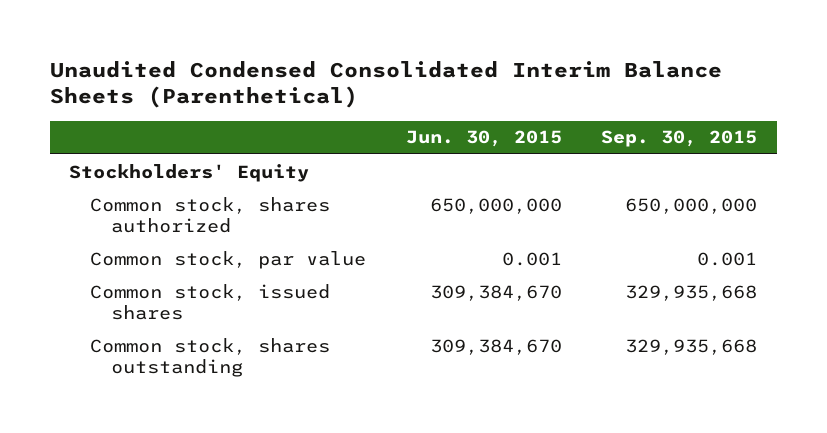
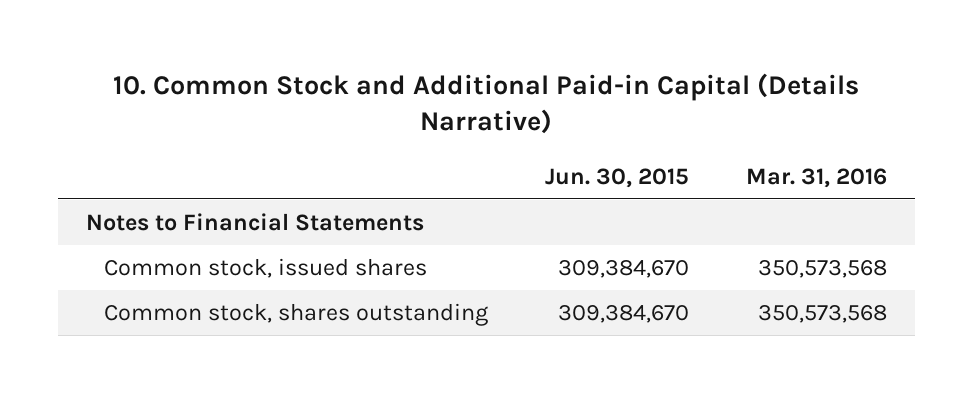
- Unaudited Condensed Consolidated Interim Balance Sheets (Parenthetical)
+ 10. Common Stock and Additional Paid-in Capital (Details Narrative)
- | Jun. 30, 2015 | Sep. 30, 2015
+ | Jun. 30, 2015 | Mar. 31, 2016
- Stockholders' Equity
- Common stock, shares authorized | 650,000,000 | 650,000,000
- Common stock, par value | 0.001 | 0.001
+ Notes to Financial Statements

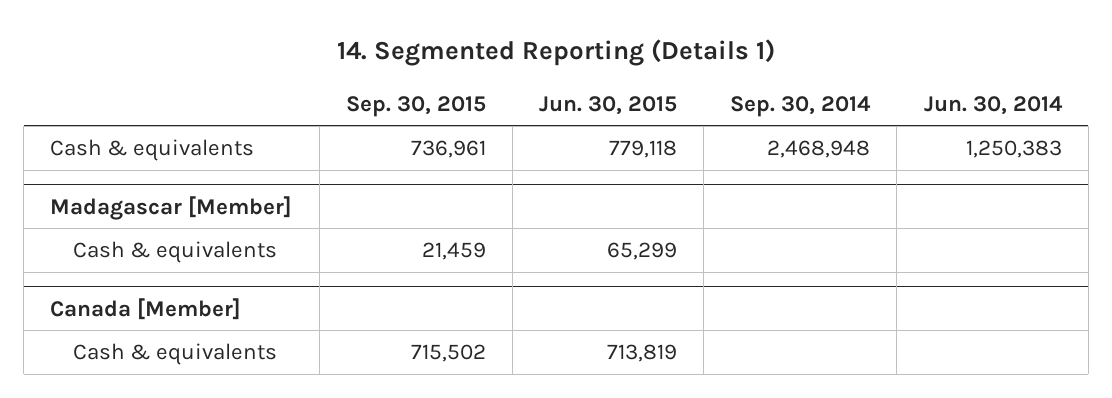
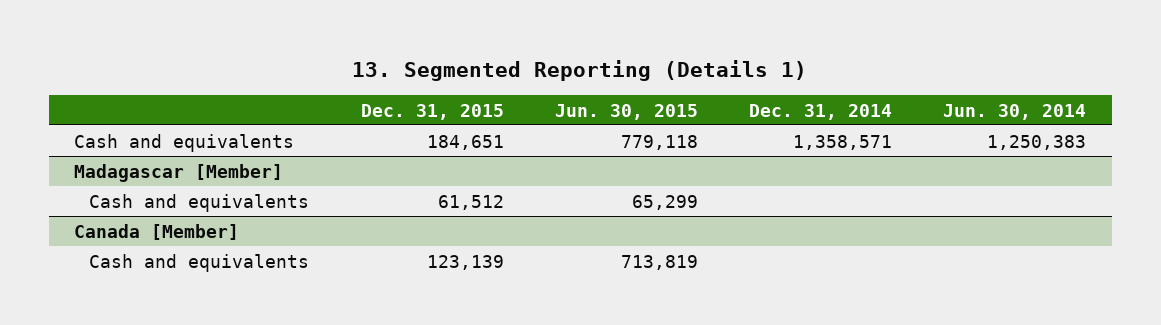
- 14. Segmented Reporting (Details 1)
+ 13. Segmented Reporting (Details 1)
- | Sep. 30, 2015 | Jun. 30, 2015 | Sep. 30, 2014 | Jun. 30, 2014
+ | Dec. 31, 2015 | Jun. 30, 2015 | Dec. 31, 2014 | Jun. 30, 2014
- Cash & equivalents | 736,961 | 779,118 | 2,468,948 | 1,250,383
+ Cash and equivalents | 184,651 | 779,118 | 1,358,571 | 1,250,383
@ Madagascar [Member]
- Cash & equivalents | 21,459 | 65,299 | |
+ Cash and equivalents | 61,512 | 65,299 | |
@ Canada [Member]
- Cash & equivalents | 715,502 | 713,819 | |
+ Cash and equivalents | 123,139 | 713,819 | |

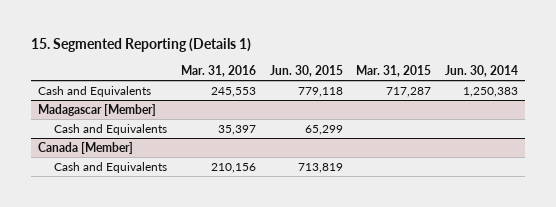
- 13. Segmented Reporting (Details 1)
+ 15. Segmented Reporting (Details 1)
- | Dec. 31, 2015 | Jun. 30, 2015 | Dec. 31, 2014 | Jun. 30, 2014
+ | Mar. 31, 2016 | Jun. 30, 2015 | Mar. 31, 2015 | Jun. 30, 2014
- Cash and equivalents | 184,651 | 779,118 | 1,358,571 | 1,250,383
+ Cash and Equivalents | 245,553 | 779,118 | 717,287 | 1,250,383
@ Madagascar [Member]
- Cash and equivalents | 61,512 | 65,299 | |
+ Cash and Equivalents | 35,397 | 65,299 | |
@ Canada [Member]
- Cash and equivalents | 123,139 | 713,819 | |
+ Cash and Equivalents | 210,156 | 713,819 | |

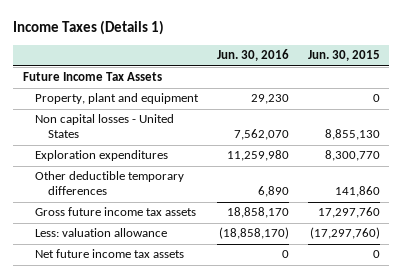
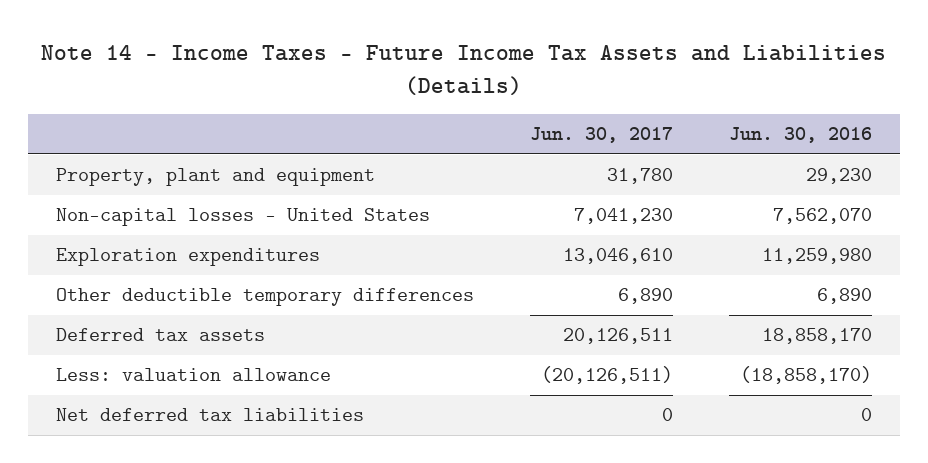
- Income Taxes (Details 1)
+ Note 14 - Income Taxes - Future Income Tax Assets and Liabilities (Details)
- | Jun. 30, 2016 | Jun. 30, 2015
+ | Jun. 30, 2017 | Jun. 30, 2016
- Future Income Tax Assets
- Non capital losses - United States | 7,562,070 | 8,855,130
+ Non-capital losses - United States | 7,041,230 | 7,562,070
- Gross future income tax assets | 18,858,170 | 17,297,760
+ Deferred tax assets | 20,126,511 | 18,858,170
- Net future income tax assets | 0 | 0
+ Net deferred tax liabilities | 0 | 0

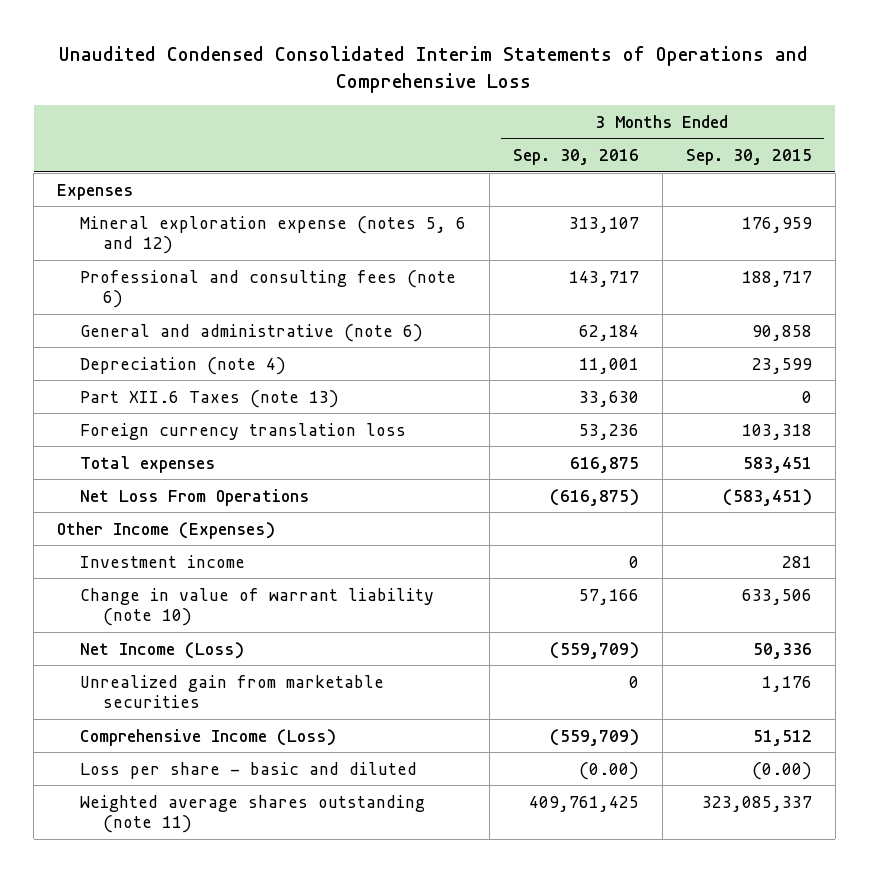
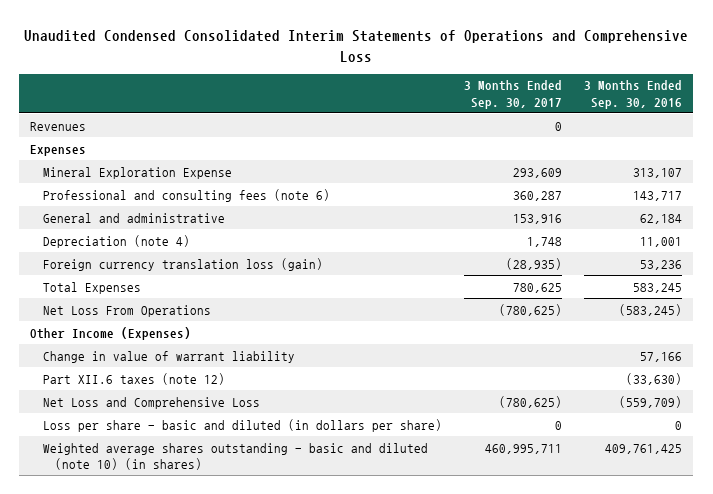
- | 3 Months Ended Sep. 30, 2016 | 3 Months Ended Sep. 30, 2015
+ | 3 Months Ended Sep. 30, 2017 | 3 Months Ended Sep. 30, 2016
+ Revenues | 0 |
- Mineral exploration expense (notes 5, 6 and 12) | 313,107 | 176,959
+ Mineral Exploration Expense | 293,609 | 313,107
- General and administrative (note 6) | 62,184 | 90,858
+ General and administrative | 153,916 | 62,184
- Part XII.6 Taxes (note 13) | 33,630 | 0
- Foreign currency translation loss | 53,236 | 103,318
- Total expenses | 616,875 | 583,451
- Net Loss From Operations | (616,875) | (583,451)
+ Foreign currency translation loss (gain) | (28,935) | 53,236
+ Total Expenses | 780,625 | 583,245
+ Net Loss From Operations | (780,625) | (583,245)
- Investment income | 0 | 281
- Change in value of warrant liability (note 10) | 57,166 | 633,506
- Net Income (Loss) | (559,709) | 50,336
- Unrealized gain from marketable securities | 0 | 1,176
- Comprehensive Income (Loss) | (559,709) | 51,512
- Loss per share - basic and diluted | (0.00) | (0.00)
- Weighted average shares outstanding (note 11) | 409,761,425 | 323,085,337
+ Change in value of warrant liability | | 57,166
+ Part XII.6 taxes (note 12) | | (33,630)
+ Net Loss and Comprehensive Loss | (780,625) | (559,709)
+ Loss per share - basic and diluted (in dollars per share) | 0 | 0
+ Weighted average shares outstanding - basic and diluted (note 10) (in shares) | 460,995,711 | 409,761,425

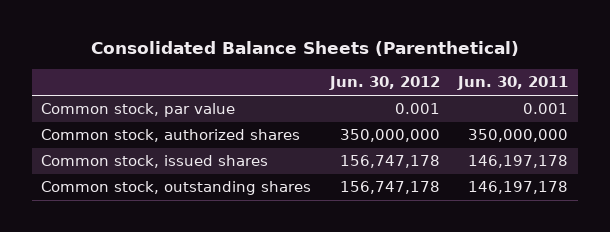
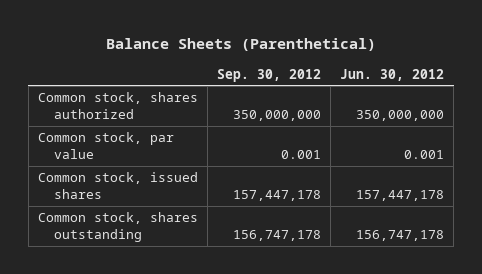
- Consolidated Balance Sheets (Parenthetical)
+ Balance Sheets (Parenthetical)
- | Jun. 30, 2012 | Jun. 30, 2011
+ | Sep. 30, 2012 | Jun. 30, 2012
+ Common stock, shares authorized | 350,000,000 | 350,000,000
- Common stock, authorized shares | 350,000,000 | 350,000,000
- Common stock, issued shares | 156,747,178 | 146,197,178
- Common stock, outstanding shares | 156,747,178 | 146,197,178
+ Common stock, issued shares | 157,447,178 | 157,447,178
+ Common stock, shares outstanding | 156,747,178 | 156,747,178

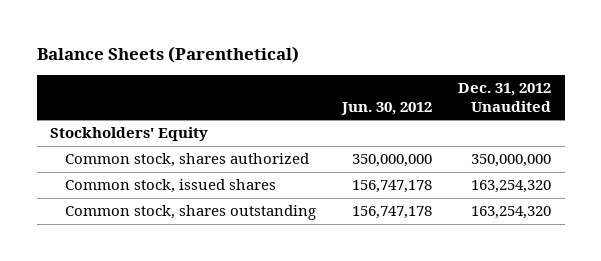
- | Sep. 30, 2012 | Jun. 30, 2012
+ | Jun. 30, 2012 | Dec. 31, 2012 Unaudited
+ Stockholders' Equity
- Common stock, par value | 0.001 | 0.001
- Common stock, issued shares | 157,447,178 | 157,447,178
+ Common stock, issued shares | 156,747,178 | 163,254,320

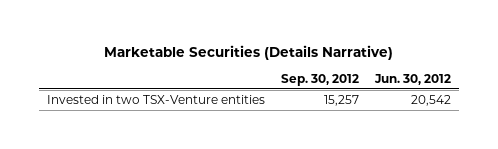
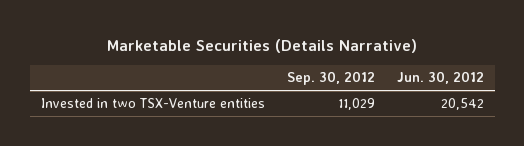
- Invested in two TSX-Venture entities | 15,257 | 20,542
+ Invested in two TSX-Venture entities | 11,029 | 20,542

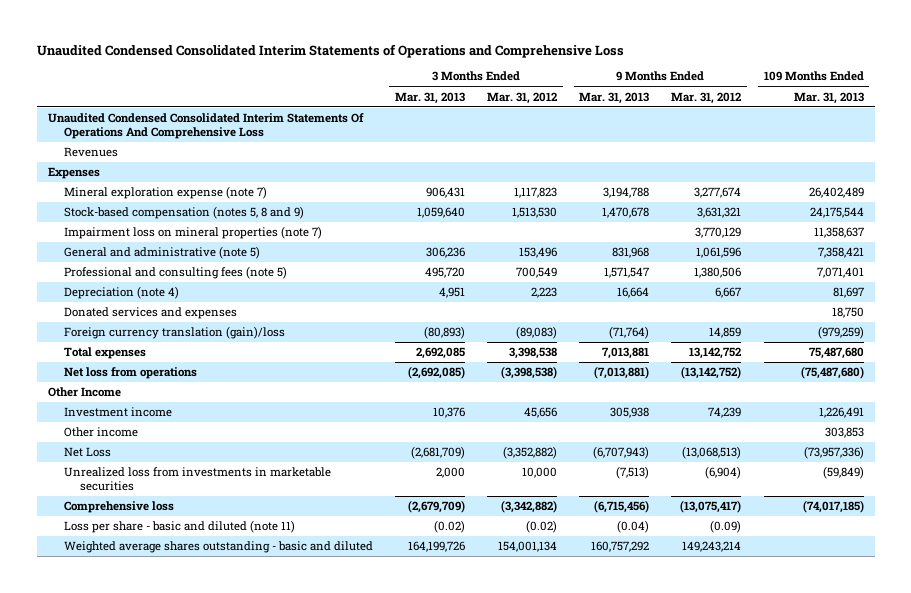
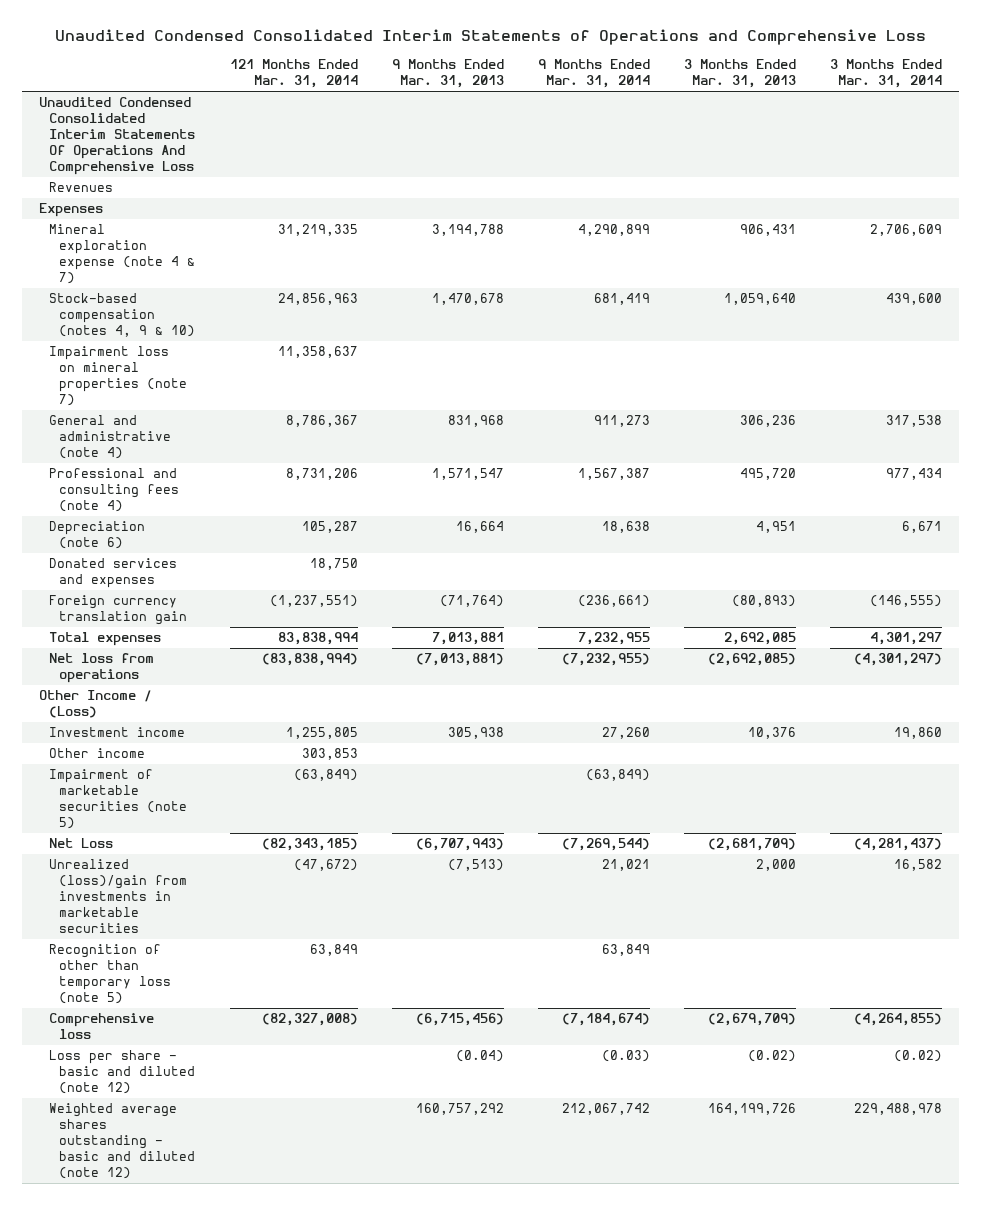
- | 3 Months Ended Mar. 31, 2013 | 3 Months Ended Mar. 31, 2012 | 9 Months Ended Mar. 31, 2013 | 9 Months Ended Mar. 31, 2012 | 109 Months Ended Mar. 31, 2013
+ | 121 Months Ended Mar. 31, 2014 | 9 Months Ended Mar. 31, 2013 | 9 Months Ended Mar. 31, 2014 | 3 Months Ended Mar. 31, 2013 | 3 Months Ended Mar. 31, 2014
- Mineral exploration expense (note 7) | 906,431 | 1,117,823 | 3,194,788 | 3,277,674 | 26,402,489
- Stock-based compensation (notes 5, 8 and 9) | 1,059,640 | 1,513,530 | 1,470,678 | 3,631,321 | 24,175,544
+ Mineral exploration expense (note 4 & 7) | 31,219,335 | 3,194,788 | 4,290,899 | 906,431 | 2,706,609
+ Stock-based compensation (notes 4, 9 & 10) | 24,856,963 | 1,470,678 | 681,419 | 1,059,640 | 439,600
- General and administrative (note 5) | 306,236 | 153,496 | 831,968 | 1,061,596 | 7,358,421
- Professional and consulting fees (note 5) | 495,720 | 700,549 | 1,571,547 | 1,380,506 | 7,071,401
- Depreciation (note 4) | 4,951 | 2,223 | 16,664 | 6,667 | 81,697
+ General and administrative (note 4) | 8,786,367 | 831,968 | 911,273 | 306,236 | 317,538
+ Professional and consulting fees (note 4) | 8,731,206 | 1,571,547 | 1,567,387 | 495,720 | 977,434
+ Depreciation (note 6) | 105,287 | 16,664 | 18,638 | 4,951 | 6,671
- Foreign currency translation (gain)/loss | (80,893) | (89,083) | (71,764) | 14,859 | (979,259)
+ Foreign currency translation gain | (1,237,551) | (71,764) | (236,661) | (80,893) | (146,555)
- Other Income
+ Other Income / (Loss)
+ Impairment of marketable securities (note 5) | (63,849) | | (63,849) | |
- Unrealized loss from investments in marketable securities | 2,000 | 10,000 | (7,513) | (6,904) | (59,849)
+ Unrealized (loss)/gain from investments in marketable securities | (47,672) | (7,513) | 21,021 | 2,000 | 16,582
+ Recognition of other than temporary loss (note 5) | 63,849 | | 63,849 | |
- Loss per share - basic and diluted (note 11) | (0.02) | (0.02) | (0.04) | (0.09) |
- Weighted average shares outstanding - basic and diluted | 164,199,726 | 154,001,134 | 160,757,292 | 149,243,214 |
+ Loss per share - basic and diluted (note 12) | | (0.04) | (0.03) | (0.02) | (0.02)
+ Weighted average shares outstanding - basic and diluted (note 12) | | 160,757,292 | 212,067,742 | 164,199,726 | 229,488,978

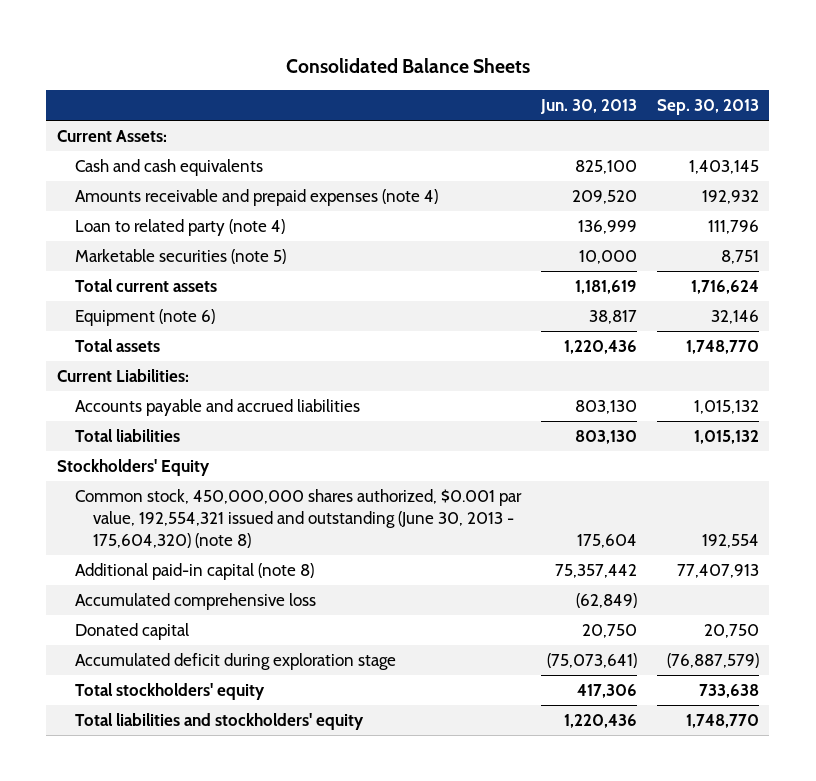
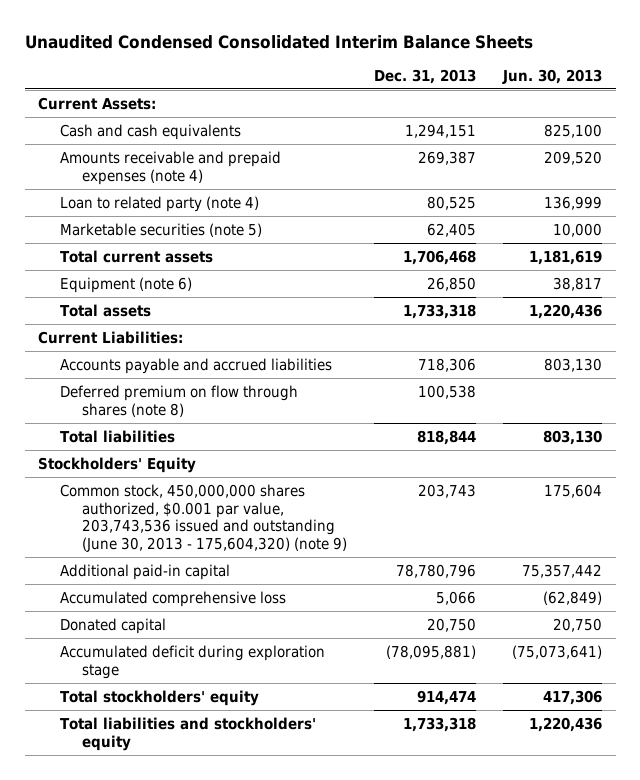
- Consolidated Balance Sheets
+ Unaudited Condensed Consolidated Interim Balance Sheets
- | Jun. 30, 2013 | Sep. 30, 2013
+ | Dec. 31, 2013 | Jun. 30, 2013
+ Deferred premium on flow through shares (note 8) | 100,538 |
- Common stock, 450,000,000 shares authorized, $0.001 par value, 192,554,321 issued and outstanding (June 30, 2013 - 175,604,320) (note 8) | 175,604 | 192,554
- Additional paid-in capital (note 8) | 75,357,442 | 77,407,913
+ Common stock, 450,000,000 shares authorized, $0.001 par value, 203,743,536 issued and outstanding (June 30, 2013 - 175,604,320) (note 9) | 203,743 | 175,604
+ Additional paid-in capital | 78,780,796 | 75,357,442

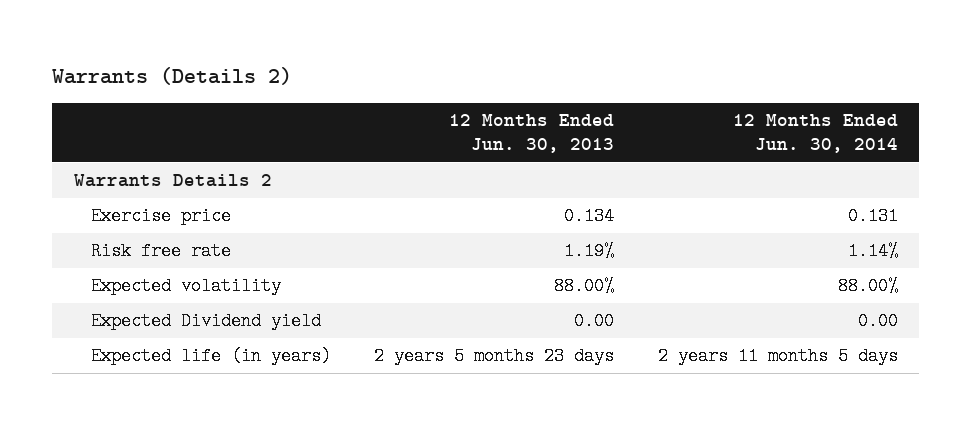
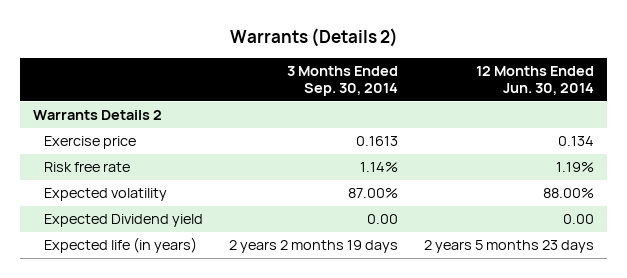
- | 12 Months Ended Jun. 30, 2013 | 12 Months Ended Jun. 30, 2014
+ | 3 Months Ended Sep. 30, 2014 | 12 Months Ended Jun. 30, 2014
- Exercise price | 0.134 | 0.131
- Risk free rate | 1.19% | 1.14%
+ Exercise price | 0.1613 | 0.134
+ Risk free rate | 1.14% | 1.19%
- Expected life (in years) | 2 years 5 months 23 days | 2 years 11 months 5 days
+ Expected life (in years) | 2 years 2 months 19 days | 2 years 5 months 23 days

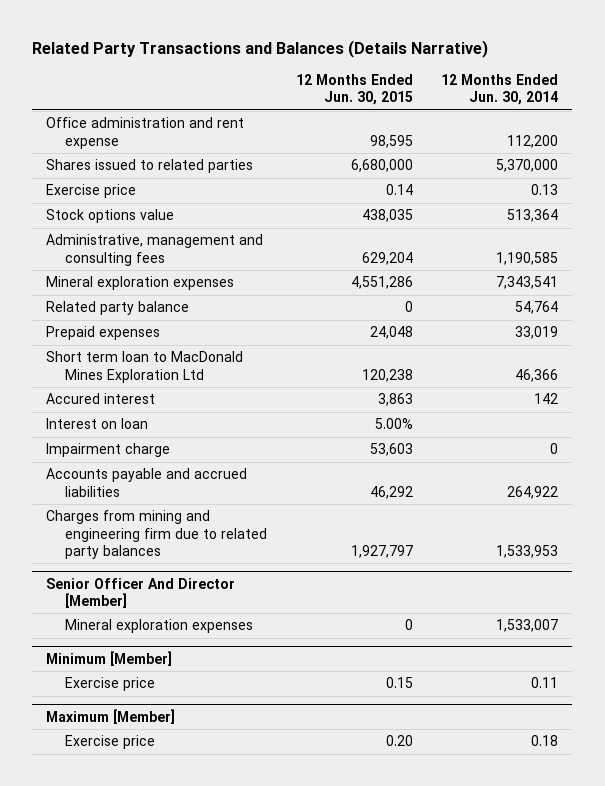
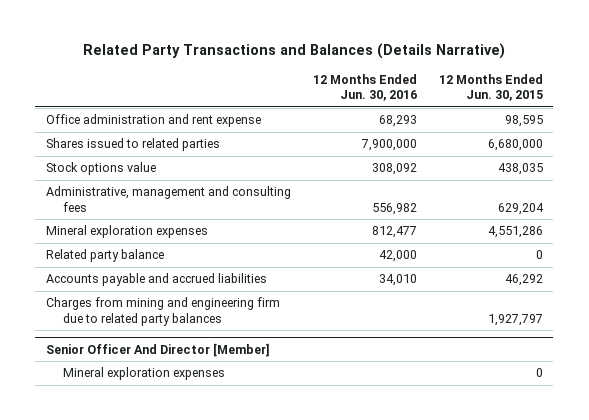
- | 12 Months Ended Jun. 30, 2015 | 12 Months Ended Jun. 30, 2014
+ | 12 Months Ended Jun. 30, 2016 | 12 Months Ended Jun. 30, 2015
- Exercise price | 0.14 | 0.13
- Prepaid expenses | 24,048 | 33,019
- Short term loan to MacDonald Mines Exploration Ltd | 120,238 | 46,366
- Accured interest | 3,863 | 142
- Interest on loan | 5.00% |
- Impairment charge | 53,603 | 0
- Minimum [Member]
- Exercise price | 0.15 | 0.11
- Maximum [Member]
- Exercise price | 0.20 | 0.18

